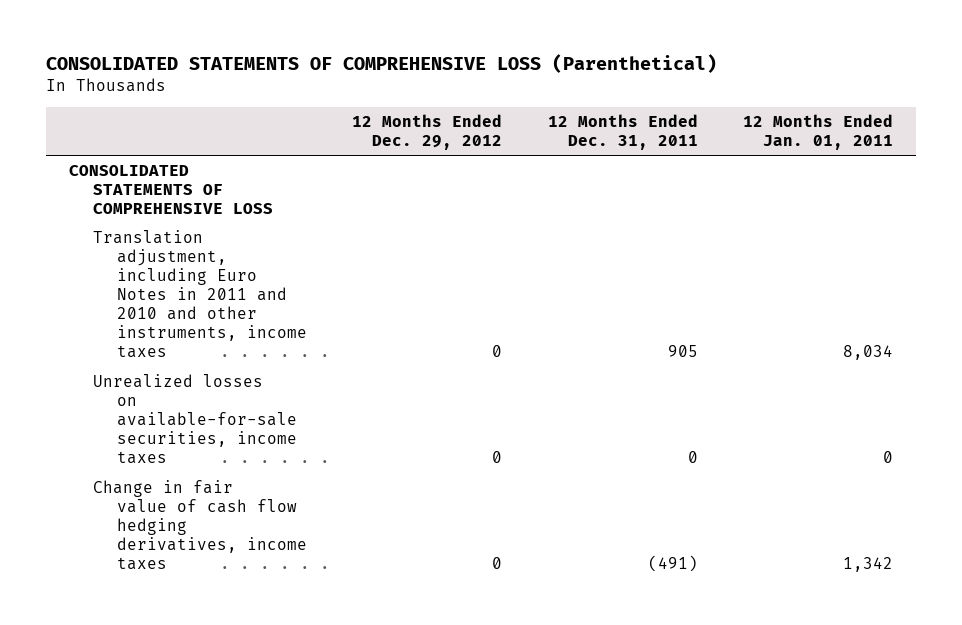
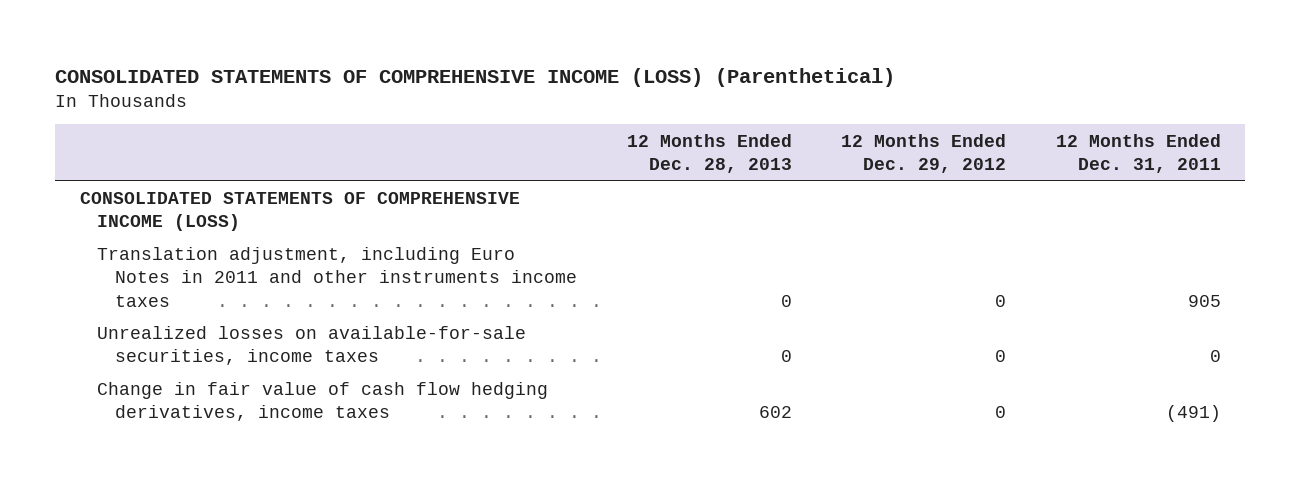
- CONSOLIDATED STATEMENTS OF COMPREHENSIVE LOSS (Parenthetical)
+ CONSOLIDATED STATEMENTS OF COMPREHENSIVE INCOME (LOSS) (Parenthetical)
- | 12 Months Ended Dec. 29, 2012 | 12 Months Ended Dec. 31, 2011 | 12 Months Ended Jan. 01, 2011
+ | 12 Months Ended Dec. 28, 2013 | 12 Months Ended Dec. 29, 2012 | 12 Months Ended Dec. 31, 2011
- CONSOLIDATED STATEMENTS OF COMPREHENSIVE LOSS
- Translation adjustment, including Euro Notes in 2011 and 2010 and other instruments, income taxes | 0 | 905 | 8,034
+ CONSOLIDATED STATEMENTS OF COMPREHENSIVE INCOME (LOSS)
+ Translation adjustment, including Euro Notes in 2011 and other instruments income taxes | 0 | 0 | 905

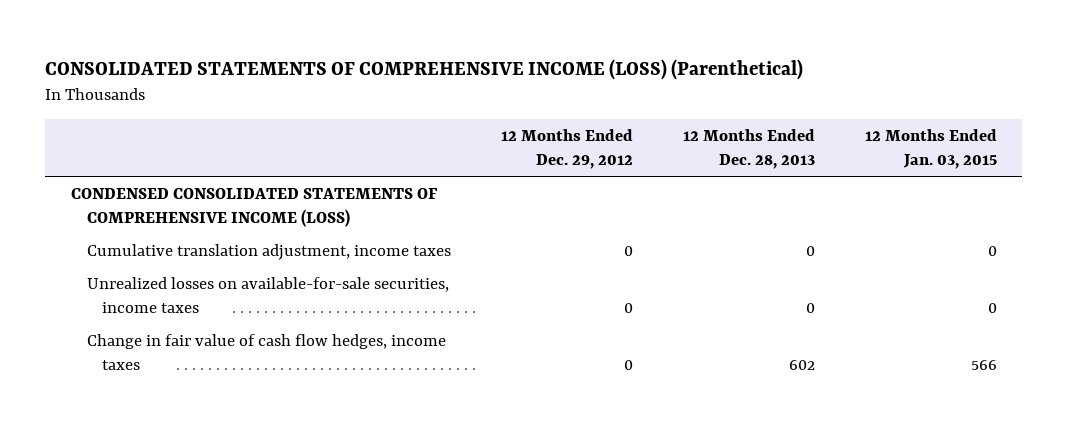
- | 12 Months Ended Dec. 28, 2013 | 12 Months Ended Dec. 29, 2012 | 12 Months Ended Dec. 31, 2011
+ | 12 Months Ended Dec. 29, 2012 | 12 Months Ended Dec. 28, 2013 | 12 Months Ended Jan. 03, 2015
- CONSOLIDATED STATEMENTS OF COMPREHENSIVE INCOME (LOSS)
- Translation adjustment, including Euro Notes in 2011 and other instruments income taxes | 0 | 0 | 905
+ CONDENSED CONSOLIDATED STATEMENTS OF COMPREHENSIVE INCOME (LOSS)
+ Cumulative translation adjustment, income taxes | 0 | 0 | 0
- Change in fair value of cash flow hedging derivatives, income taxes | 602 | 0 | (491)
+ Change in fair value of cash flow hedges, income taxes | 0 | 602 | 566

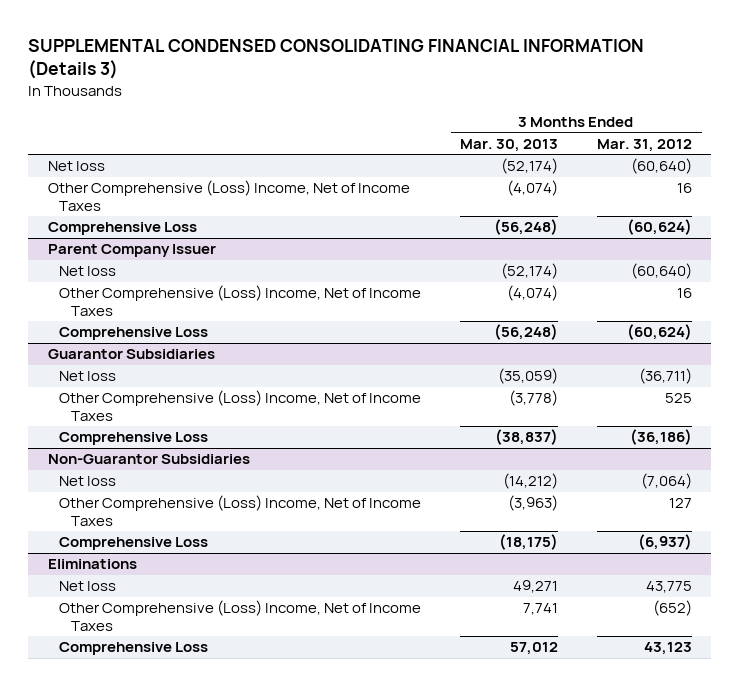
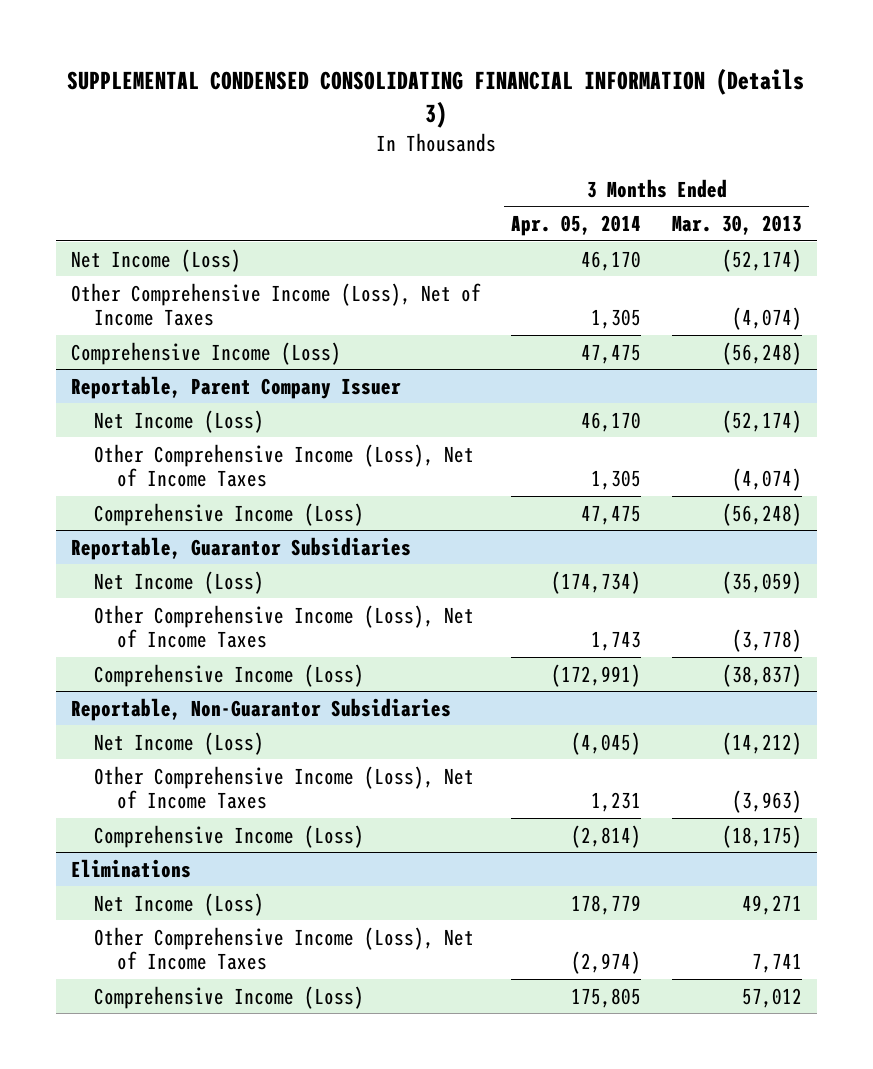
- | 3 Months Ended Mar. 30, 2013 | 3 Months Ended Mar. 31, 2012
+ | 3 Months Ended Apr. 05, 2014 | 3 Months Ended Mar. 30, 2013
- Net loss | (52,174) | (60,640)
- Other Comprehensive (Loss) Income, Net of Income Taxes | (4,074) | 16
- Comprehensive Loss | (56,248) | (60,624)
- Parent Company Issuer
- Net loss | (52,174) | (60,640)
- Other Comprehensive (Loss) Income, Net of Income Taxes | (4,074) | 16
- Comprehensive Loss | (56,248) | (60,624)
- Guarantor Subsidiaries
- Net loss | (35,059) | (36,711)
- Other Comprehensive (Loss) Income, Net of Income Taxes | (3,778) | 525
- Comprehensive Loss | (38,837) | (36,186)
- Non-Guarantor Subsidiaries
- Net loss | (14,212) | (7,064)
- Other Comprehensive (Loss) Income, Net of Income Taxes | (3,963) | 127
- Comprehensive Loss | (18,175) | (6,937)
+ Net Income (Loss) | 46,170 | (52,174)
+ Other Comprehensive Income (Loss), Net of Income Taxes | 1,305 | (4,074)
+ Comprehensive Income (Loss) | 47,475 | (56,248)
+ Reportable, Parent Company Issuer
+ Net Income (Loss) | 46,170 | (52,174)
+ Other Comprehensive Income (Loss), Net of Income Taxes | 1,305 | (4,074)
+ Comprehensive Income (Loss) | 47,475 | (56,248)
+ Reportable, Guarantor Subsidiaries
+ Net Income (Loss) | (174,734) | (35,059)
+ Other Comprehensive Income (Loss), Net of Income Taxes | 1,743 | (3,778)
+ Comprehensive Income (Loss) | (172,991) | (38,837)
+ Reportable, Non-Guarantor Subsidiaries
+ Net Income (Loss) | (4,045) | (14,212)
+ Other Comprehensive Income (Loss), Net of Income Taxes | 1,231 | (3,963)
+ Comprehensive Income (Loss) | (2,814) | (18,175)
@ Eliminations
- Net loss | 49,271 | 43,775
- Other Comprehensive (Loss) Income, Net of Income Taxes | 7,741 | (652)
- Comprehensive Loss | 57,012 | 43,123
+ Net Income (Loss) | 178,779 | 49,271
+ Other Comprehensive Income (Loss), Net of Income Taxes | (2,974) | 7,741
+ Comprehensive Income (Loss) | 175,805 | 57,012

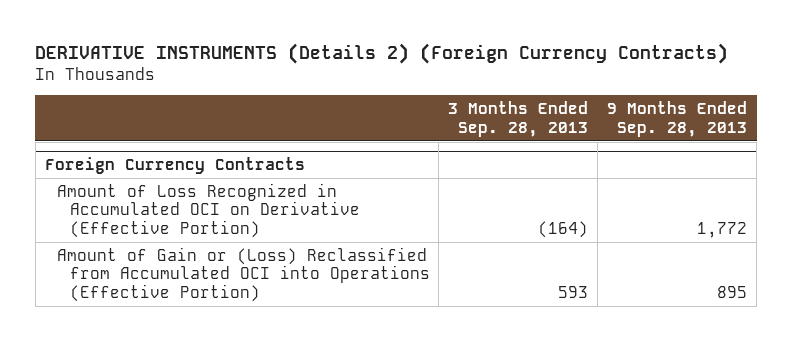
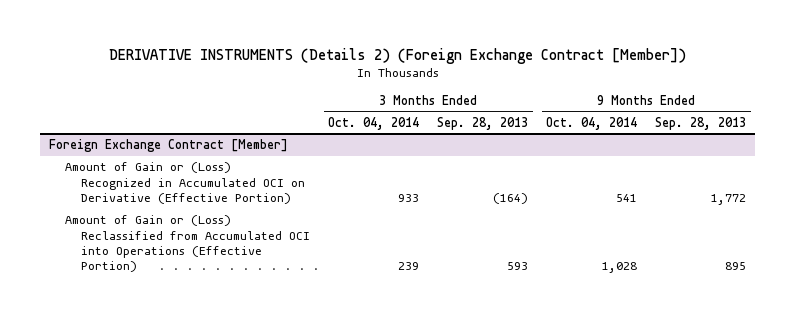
- DERIVATIVE INSTRUMENTS (Details 2) (Foreign Currency Contracts)
+ DERIVATIVE INSTRUMENTS (Details 2) (Foreign Exchange Contract [Member])
- | 3 Months Ended Sep. 28, 2013 | 9 Months Ended Sep. 28, 2013
+ | 3 Months Ended Oct. 04, 2014 | 3 Months Ended Sep. 28, 2013 | 9 Months Ended Oct. 04, 2014 | 9 Months Ended Sep. 28, 2013
- Foreign Currency Contracts
- Amount of Loss Recognized in Accumulated OCI on Derivative (Effective Portion) | (164) | 1,772
+ Foreign Exchange Contract [Member]
+ Amount of Gain or (Loss) Recognized in Accumulated OCI on Derivative (Effective Portion) | 933 | (164) | 541 | 1,772

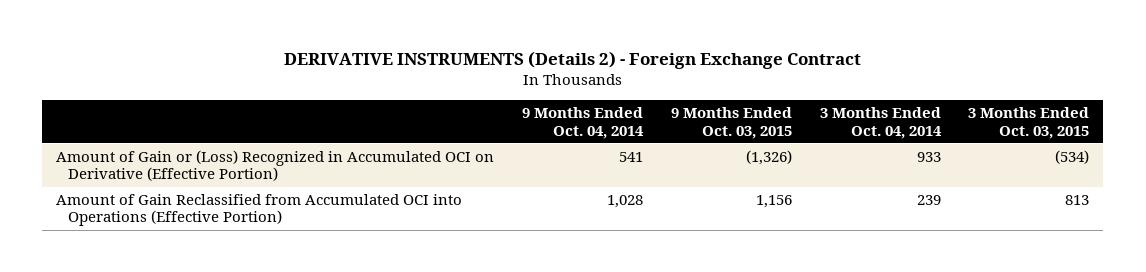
- DERIVATIVE INSTRUMENTS (Details 2) (Foreign Exchange Contract [Member])
+ DERIVATIVE INSTRUMENTS (Details 2) - Foreign Exchange Contract
- | 3 Months Ended Oct. 04, 2014 | 3 Months Ended Sep. 28, 2013 | 9 Months Ended Oct. 04, 2014 | 9 Months Ended Sep. 28, 2013
+ | 9 Months Ended Oct. 04, 2014 | 9 Months Ended Oct. 03, 2015 | 3 Months Ended Oct. 04, 2014 | 3 Months Ended Oct. 03, 2015
- Foreign Exchange Contract [Member]
- Amount of Gain or (Loss) Reclassified from Accumulated OCI into Operations (Effective Portion) | 239 | 593 | 1,028 | 895
+ Amount of Gain Reclassified from Accumulated OCI into Operations (Effective Portion) | 1,028 | 1,156 | 239 | 813

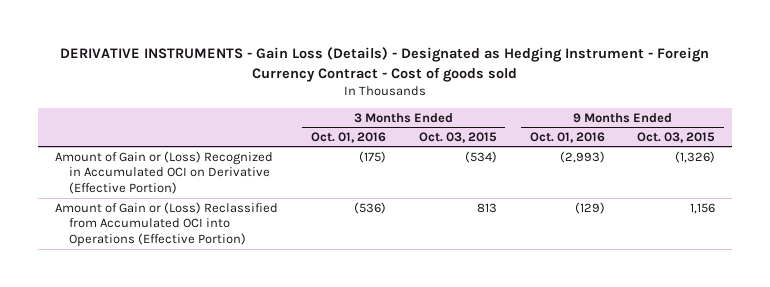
- DERIVATIVE INSTRUMENTS (Details 2) - Foreign Exchange Contract
+ DERIVATIVE INSTRUMENTS - Gain Loss (Details) - Designated as Hedging Instrument - Foreign Currency Contract - Cost of goods sold
- | 9 Months Ended Oct. 04, 2014 | 9 Months Ended Oct. 03, 2015 | 3 Months Ended Oct. 04, 2014 | 3 Months Ended Oct. 03, 2015
+ | 3 Months Ended Oct. 01, 2016 | 3 Months Ended Oct. 03, 2015 | 9 Months Ended Oct. 01, 2016 | 9 Months Ended Oct. 03, 2015
- Amount of Gain Reclassified from Accumulated OCI into Operations (Effective Portion) | 1,028 | 1,156 | 239 | 813
+ Amount of Gain or (Loss) Reclassified from Accumulated OCI into Operations (Effective Portion) | (536) | 813 | (129) | 1,156

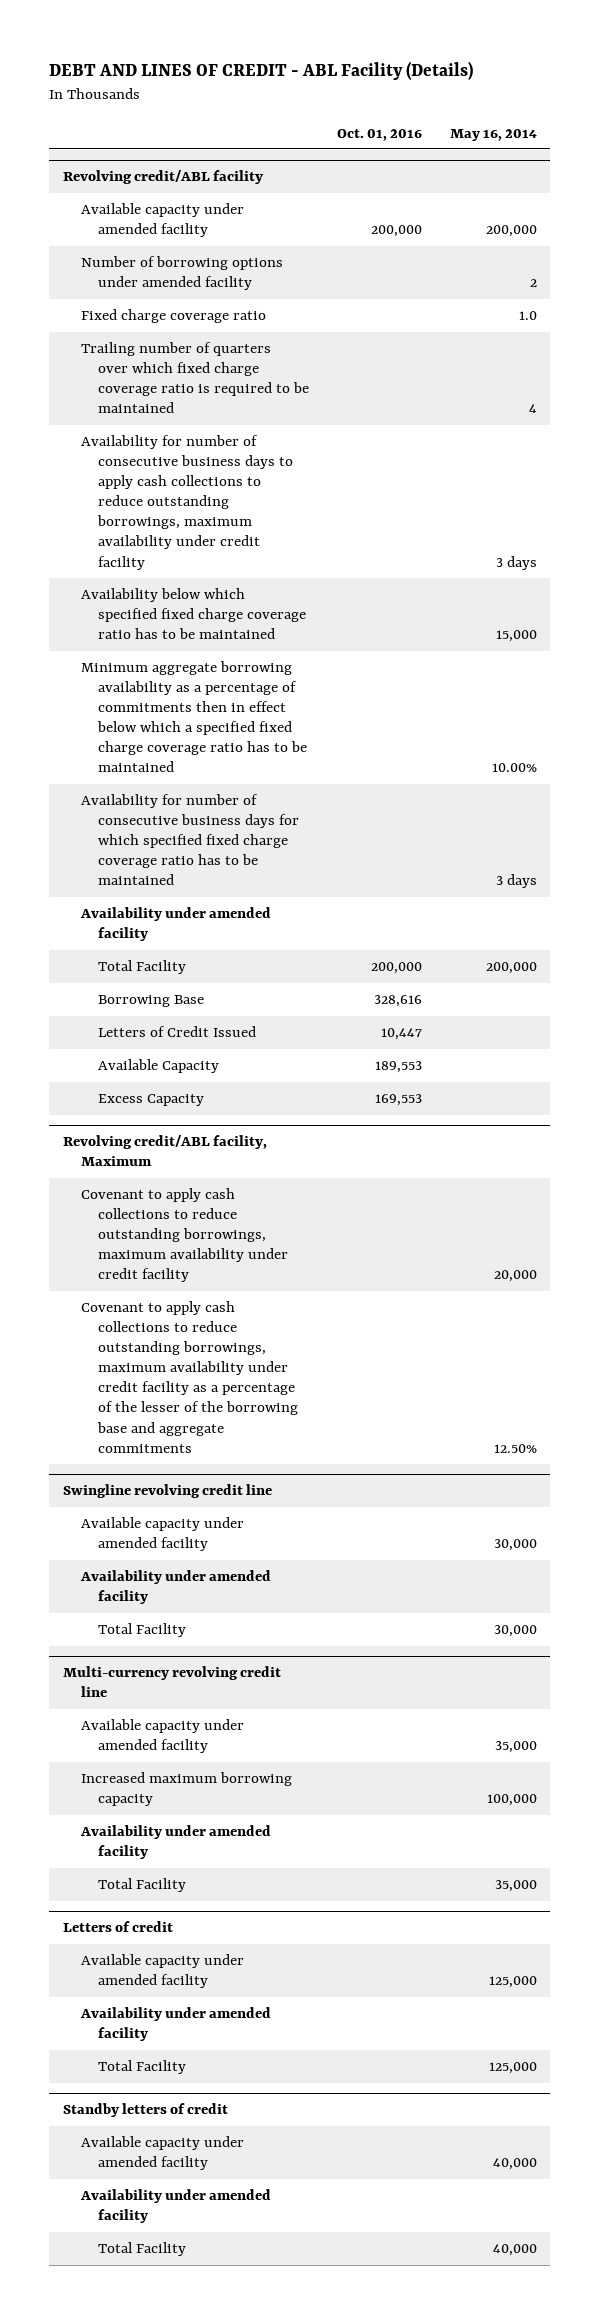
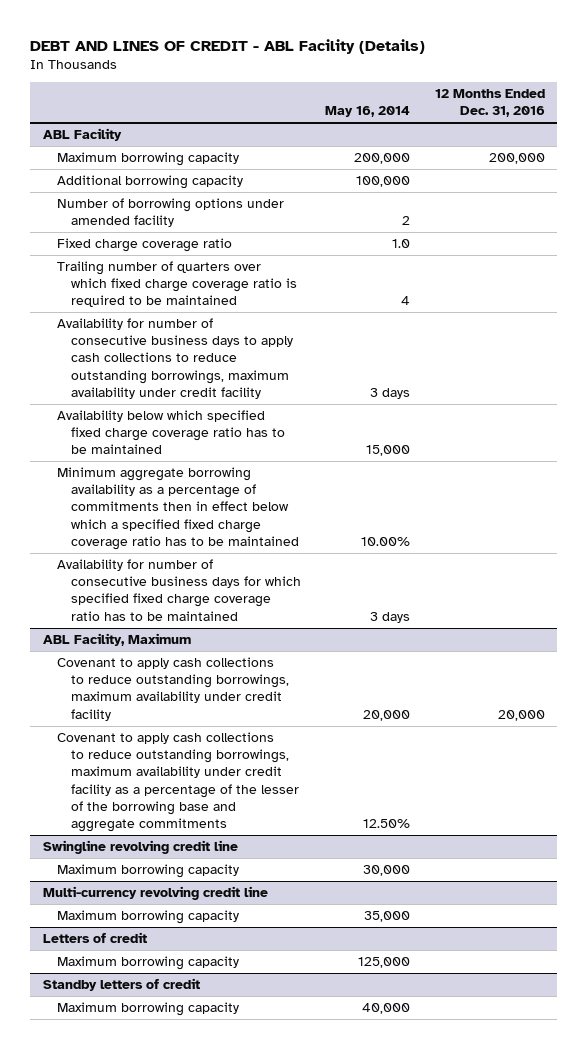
- | Oct. 01, 2016 | May 16, 2014
+ | May 16, 2014 | 12 Months Ended Dec. 31, 2016
- Revolving credit/ABL facility
- Available capacity under amended facility | 200,000 | 200,000
+ ABL Facility
+ Maximum borrowing capacity | 200,000 | 200,000
+ Additional borrowing capacity | 100,000 |
- Availability under amended facility
- Total Facility | 200,000 | 200,000
- Borrowing Base | 328,616 |
- Letters of Credit Issued | 10,447 |
- Available Capacity | 189,553 |
- Excess Capacity | 169,553 |
- Revolving credit/ABL facility, Maximum
+ ABL Facility, Maximum
@ Swingline revolving credit line
- Available capacity under amended facility | | 30,000
- Availability under amended facility
- Total Facility | | 30,000
+ Maximum borrowing capacity | 30,000 |
@ Multi-currency revolving credit line
- Available capacity under amended facility | | 35,000
- Increased maximum borrowing capacity | | 100,000
- Availability under amended facility
- Total Facility | | 35,000
+ Maximum borrowing capacity | 35,000 |
@ Letters of credit
- Available capacity under amended facility | | 125,000
- Availability under amended facility
- Total Facility | | 125,000
+ Maximum borrowing capacity | 125,000 |
@ Standby letters of credit
- Available capacity under amended facility | | 40,000
- Availability under amended facility
- Total Facility | | 40,000
+ Maximum borrowing capacity | 40,000 |

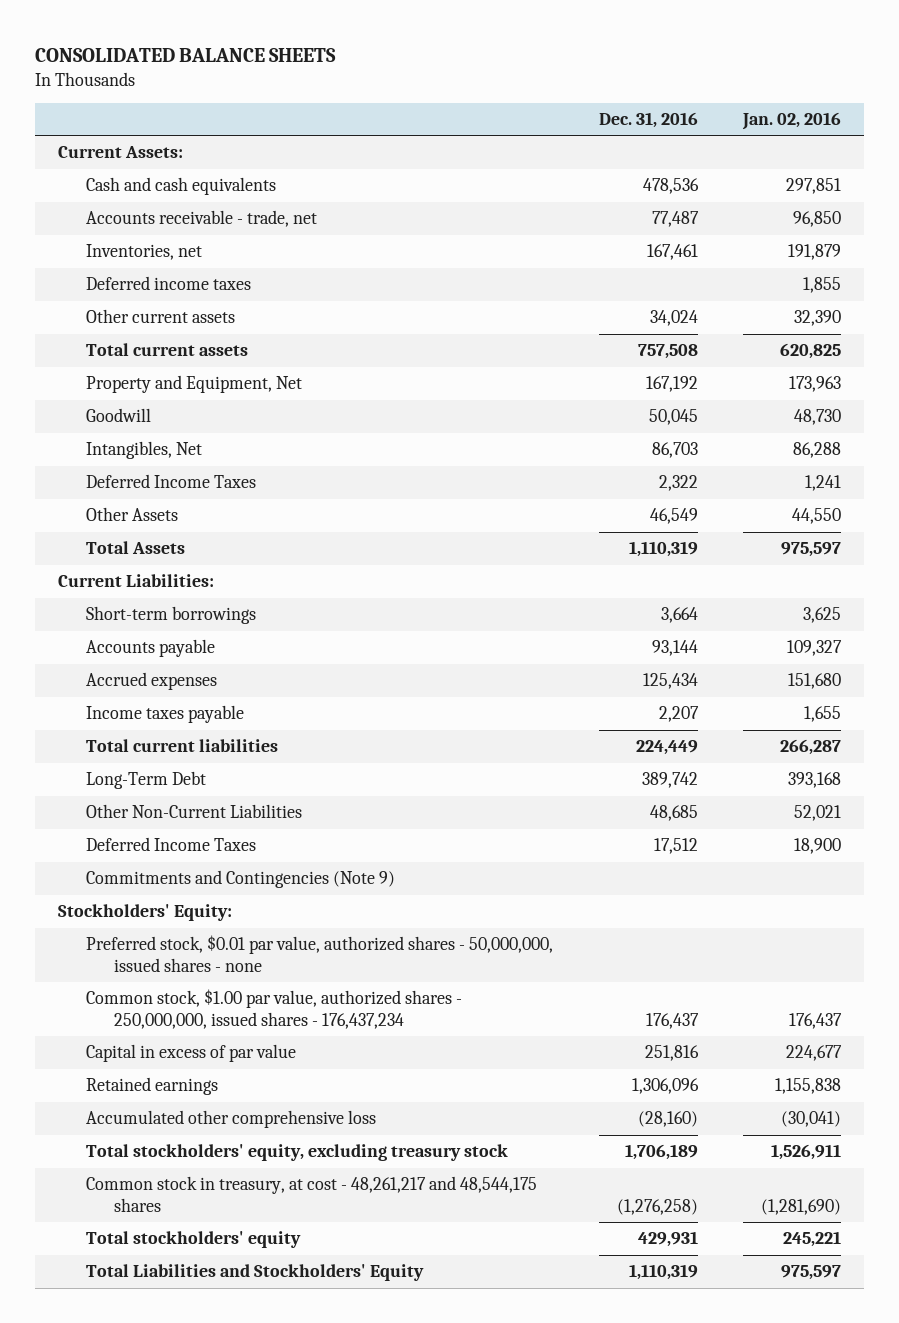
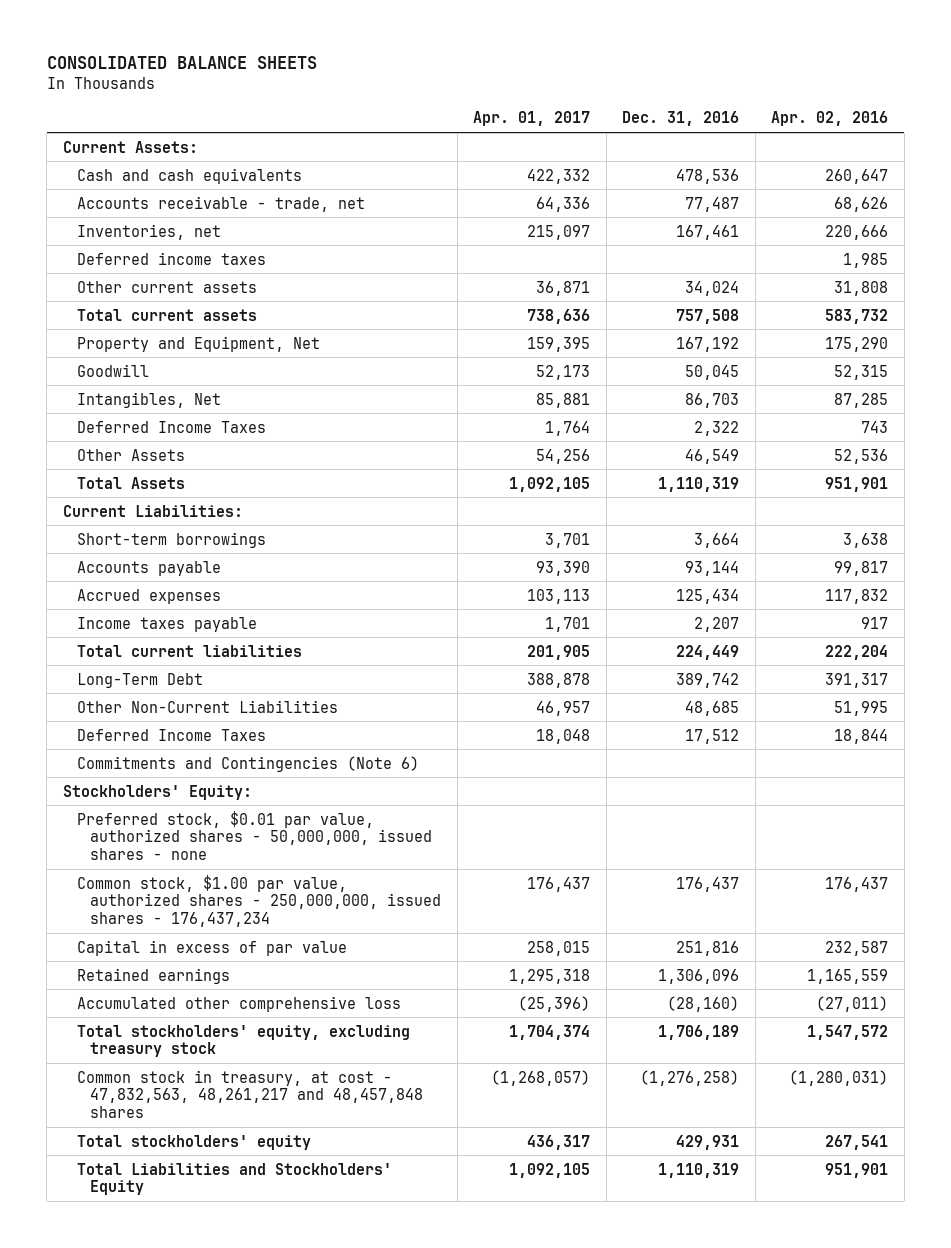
- | Dec. 31, 2016 | Jan. 02, 2016
+ | Apr. 01, 2017 | Dec. 31, 2016 | Apr. 02, 2016
- Commitments and Contingencies (Note 9)
+ Commitments and Contingencies (Note 6)
- Common stock in treasury, at cost - 48,261,217 and 48,544,175 shares | (1,276,258) | (1,281,690)
+ Common stock in treasury, at cost - 47,832,563, 48,261,217 and 48,457,848 shares | (1,268,057) | (1,276,258) | (1,280,031)

